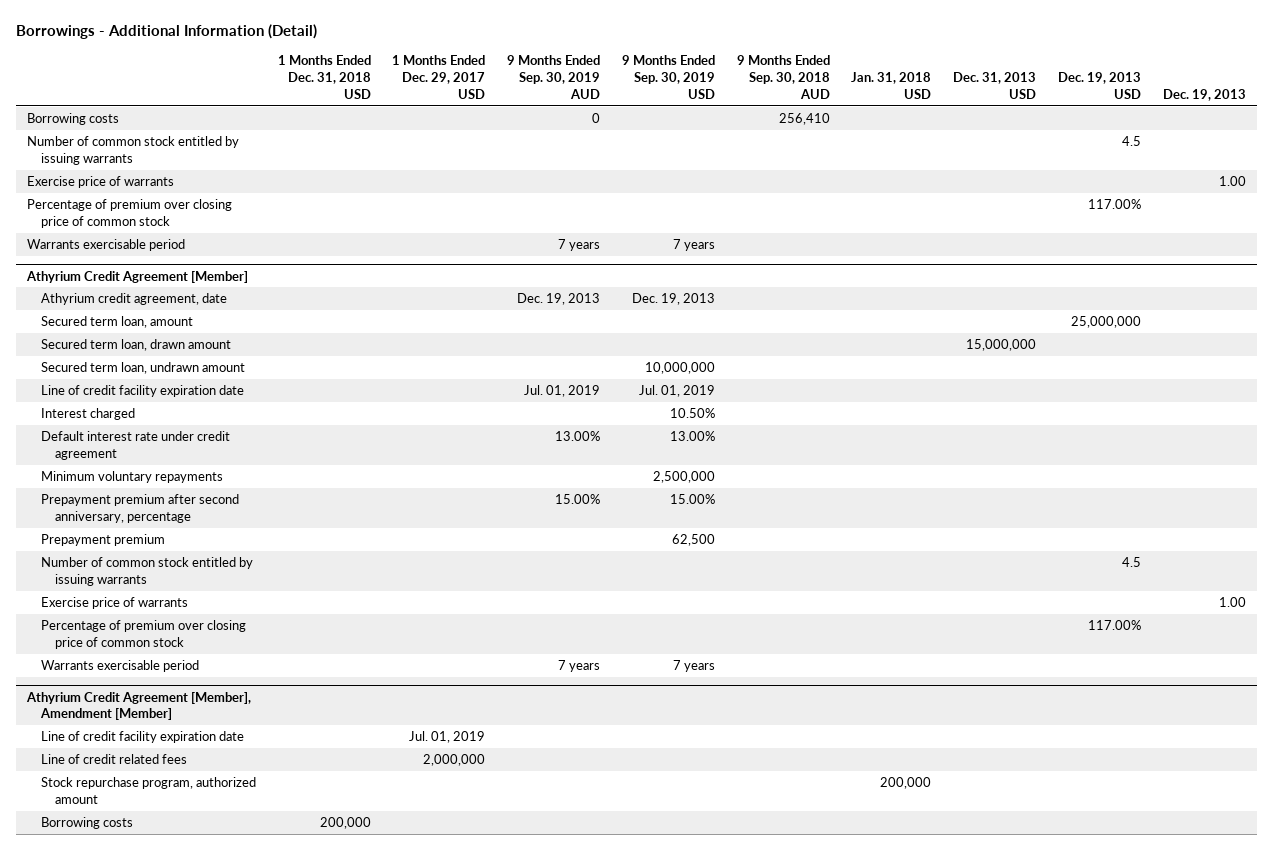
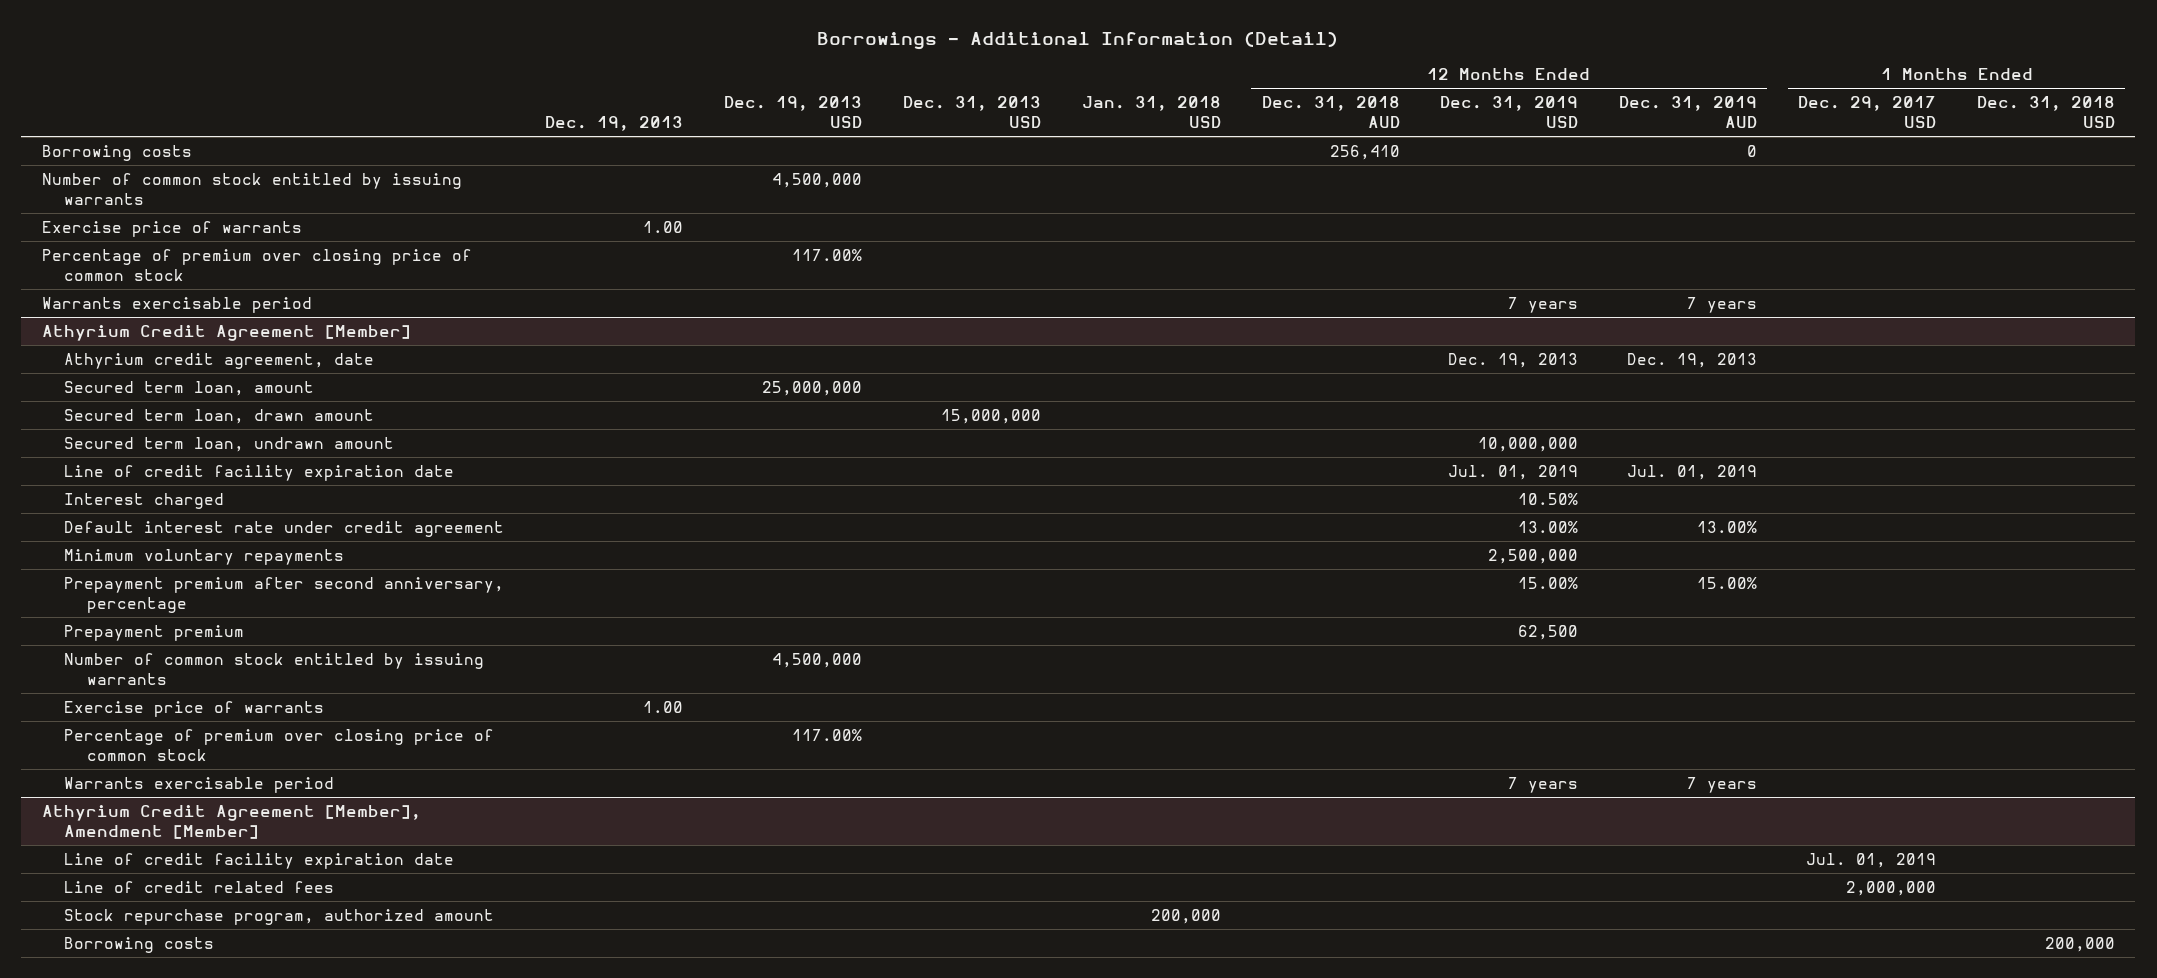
- | 1 Months Ended Dec. 31, 2018 USD | 1 Months Ended Dec. 29, 2017 USD | 9 Months Ended Sep. 30, 2019 AUD | 9 Months Ended Sep. 30, 2019 USD | 9 Months Ended Sep. 30, 2018 AUD | Jan. 31, 2018 USD | Dec. 31, 2013 USD | Dec. 19, 2013 USD | Dec. 19, 2013
+ | Dec. 19, 2013 | Dec. 19, 2013 USD | Dec. 31, 2013 USD | Jan. 31, 2018 USD | 12 Months Ended Dec. 31, 2018 AUD | 12 Months Ended Dec. 31, 2019 USD | 12 Months Ended Dec. 31, 2019 AUD | 1 Months Ended Dec. 29, 2017 USD | 1 Months Ended Dec. 31, 2018 USD
- Number of common stock entitled by issuing warrants | | | | | | | | 4.5 |
+ Number of common stock entitled by issuing warrants | | 4,500,000 | | | | | | |
@ Athyrium Credit Agreement [Member]
- Number of common stock entitled by issuing warrants | | | | | | | | 4.5 |
+ Number of common stock entitled by issuing warrants | | 4,500,000 | | | | | | |

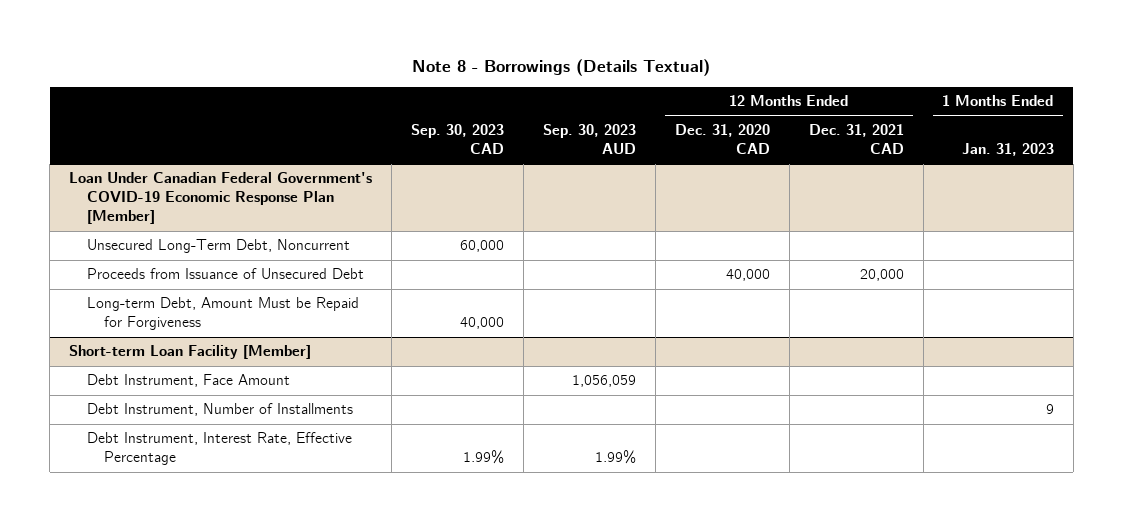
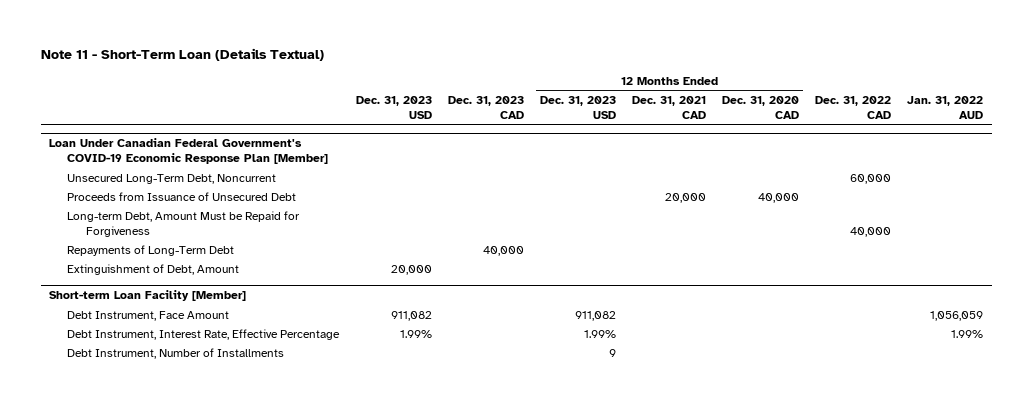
- Note 8 - Borrowings (Details Textual)
+ Note 11 - Short-Term Loan (Details Textual)
- | Sep. 30, 2023 CAD | Sep. 30, 2023 AUD | 12 Months Ended Dec. 31, 2020 CAD | 12 Months Ended Dec. 31, 2021 CAD | 1 Months Ended Jan. 31, 2023
+ | Dec. 31, 2023 USD | Dec. 31, 2023 CAD | 12 Months Ended Dec. 31, 2023 USD | 12 Months Ended Dec. 31, 2021 CAD | 12 Months Ended Dec. 31, 2020 CAD | Dec. 31, 2022 CAD | Jan. 31, 2022 AUD
@ Loan Under Canadian Federal Government's COVID-19 Economic Response Plan [Member]
+ Repayments of Long-Term Debt | | 40,000 | | | | |
+ Extinguishment of Debt, Amount | 20,000 | | | | | |
@ Short-term Loan Facility [Member]
moved down: Debt Instrument, Number of Installments | | | 9 | | | |

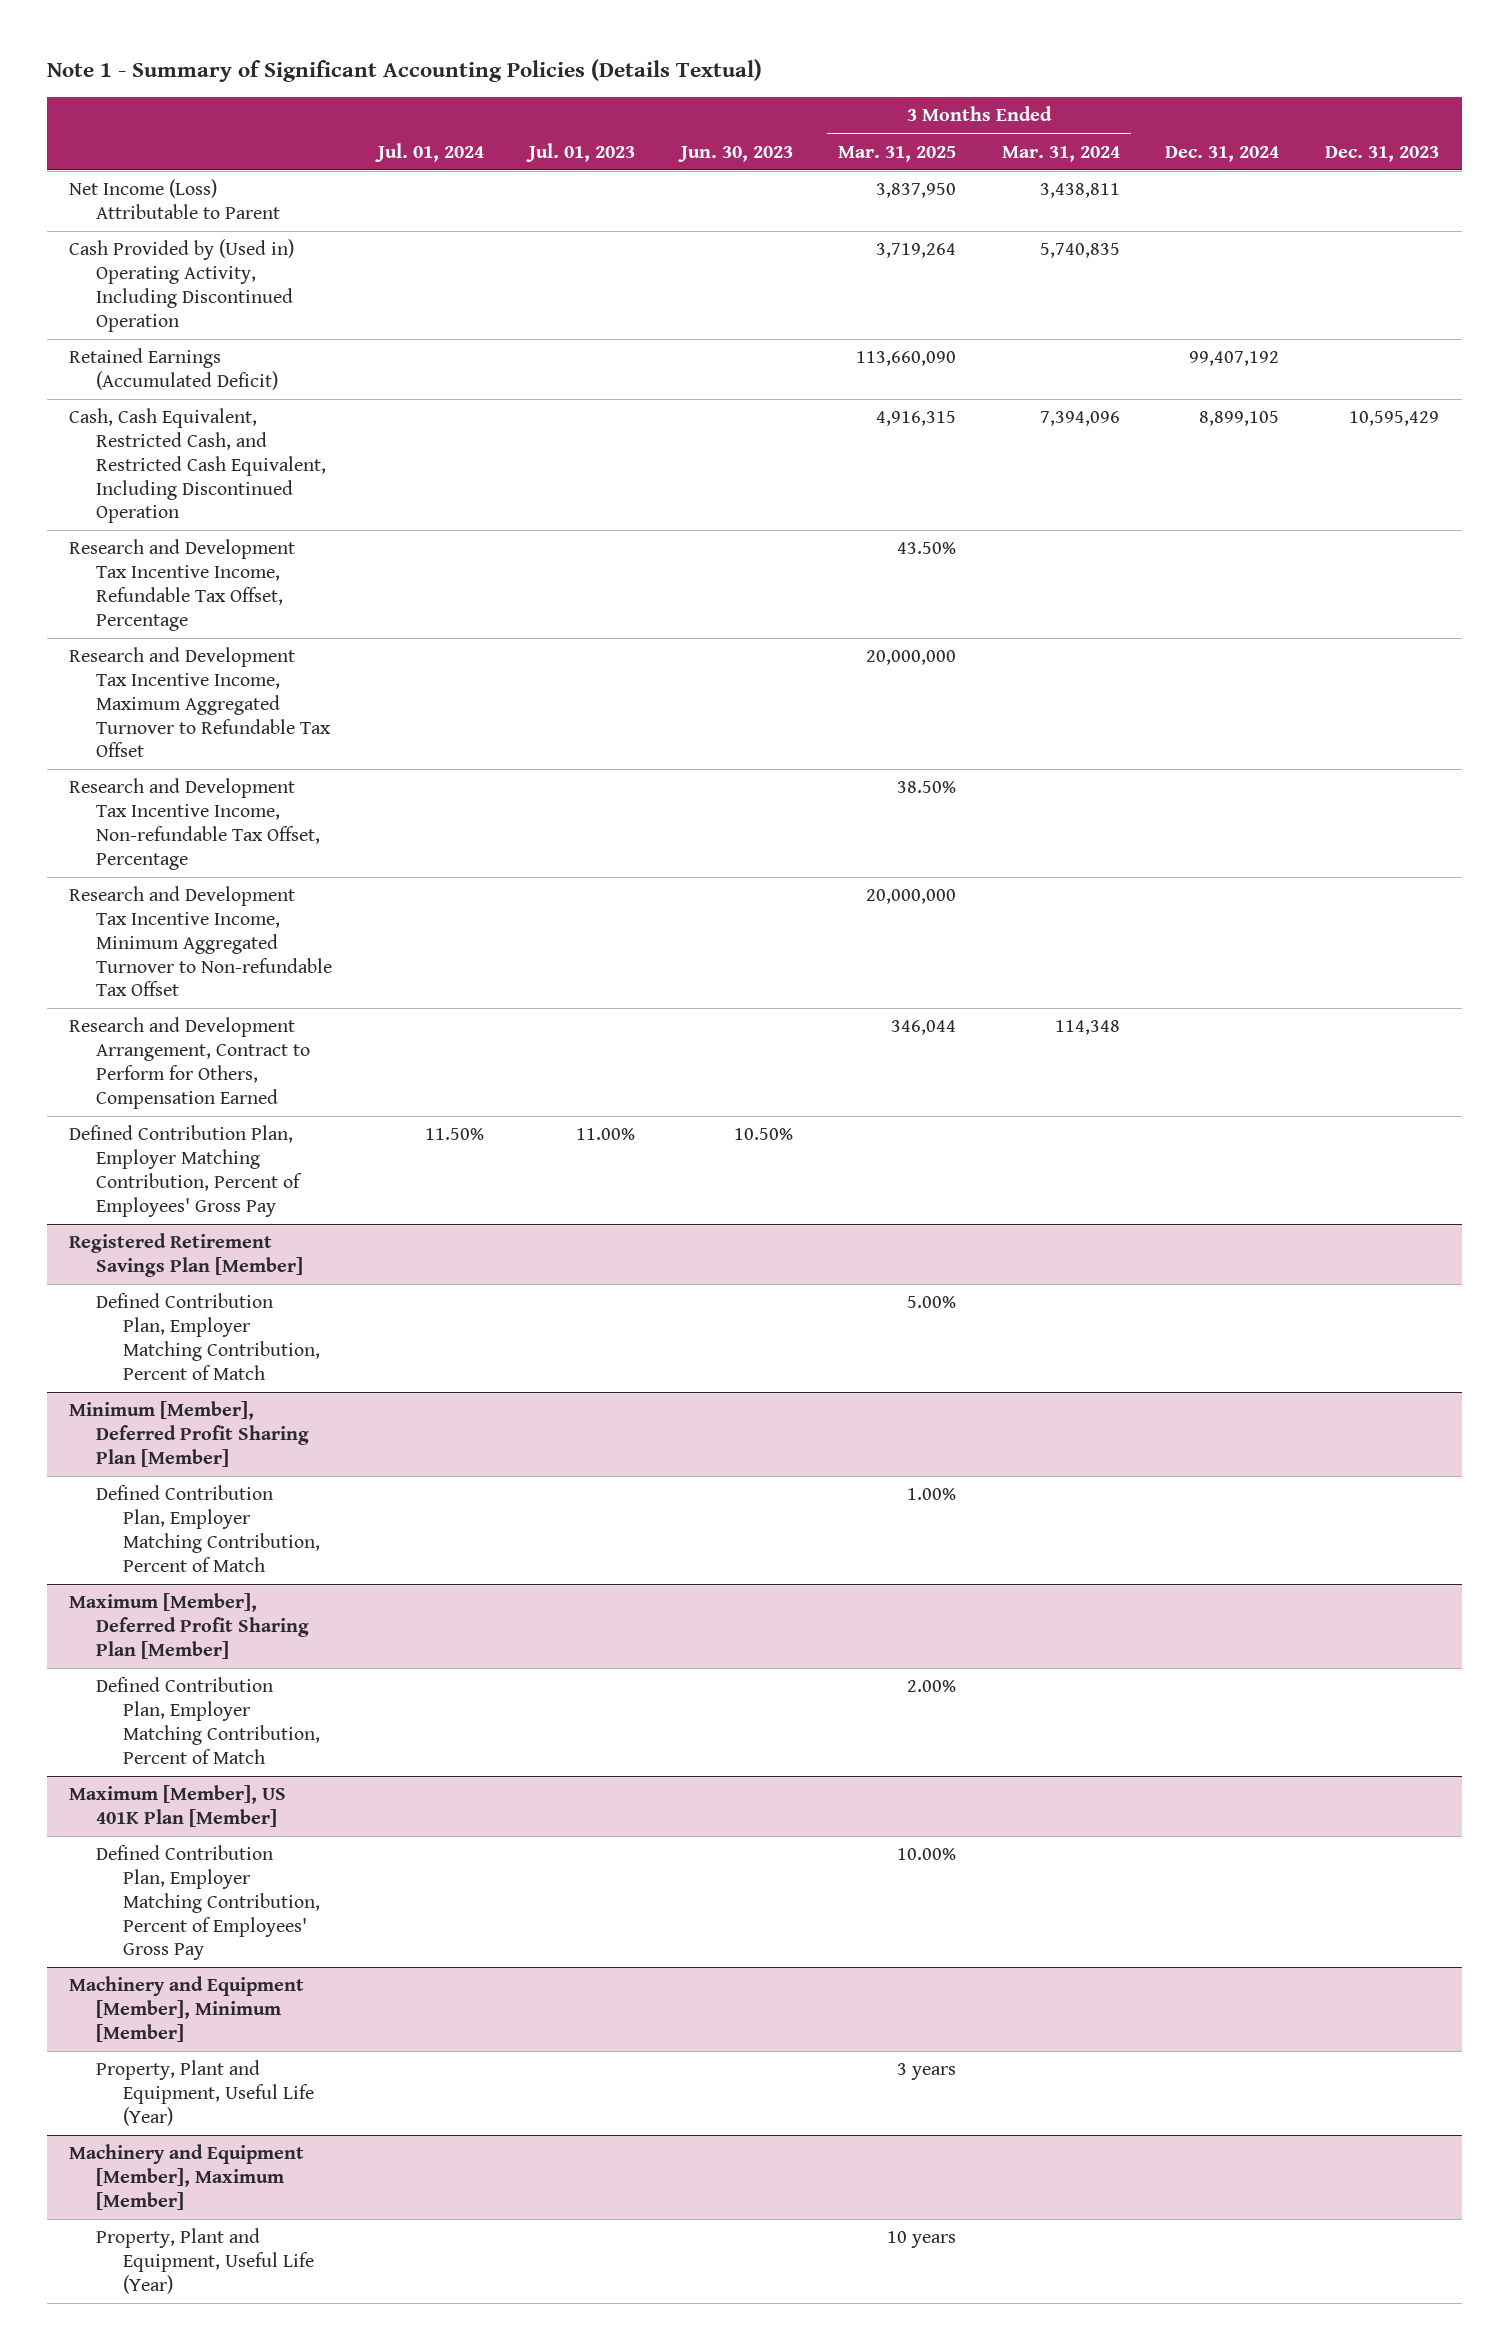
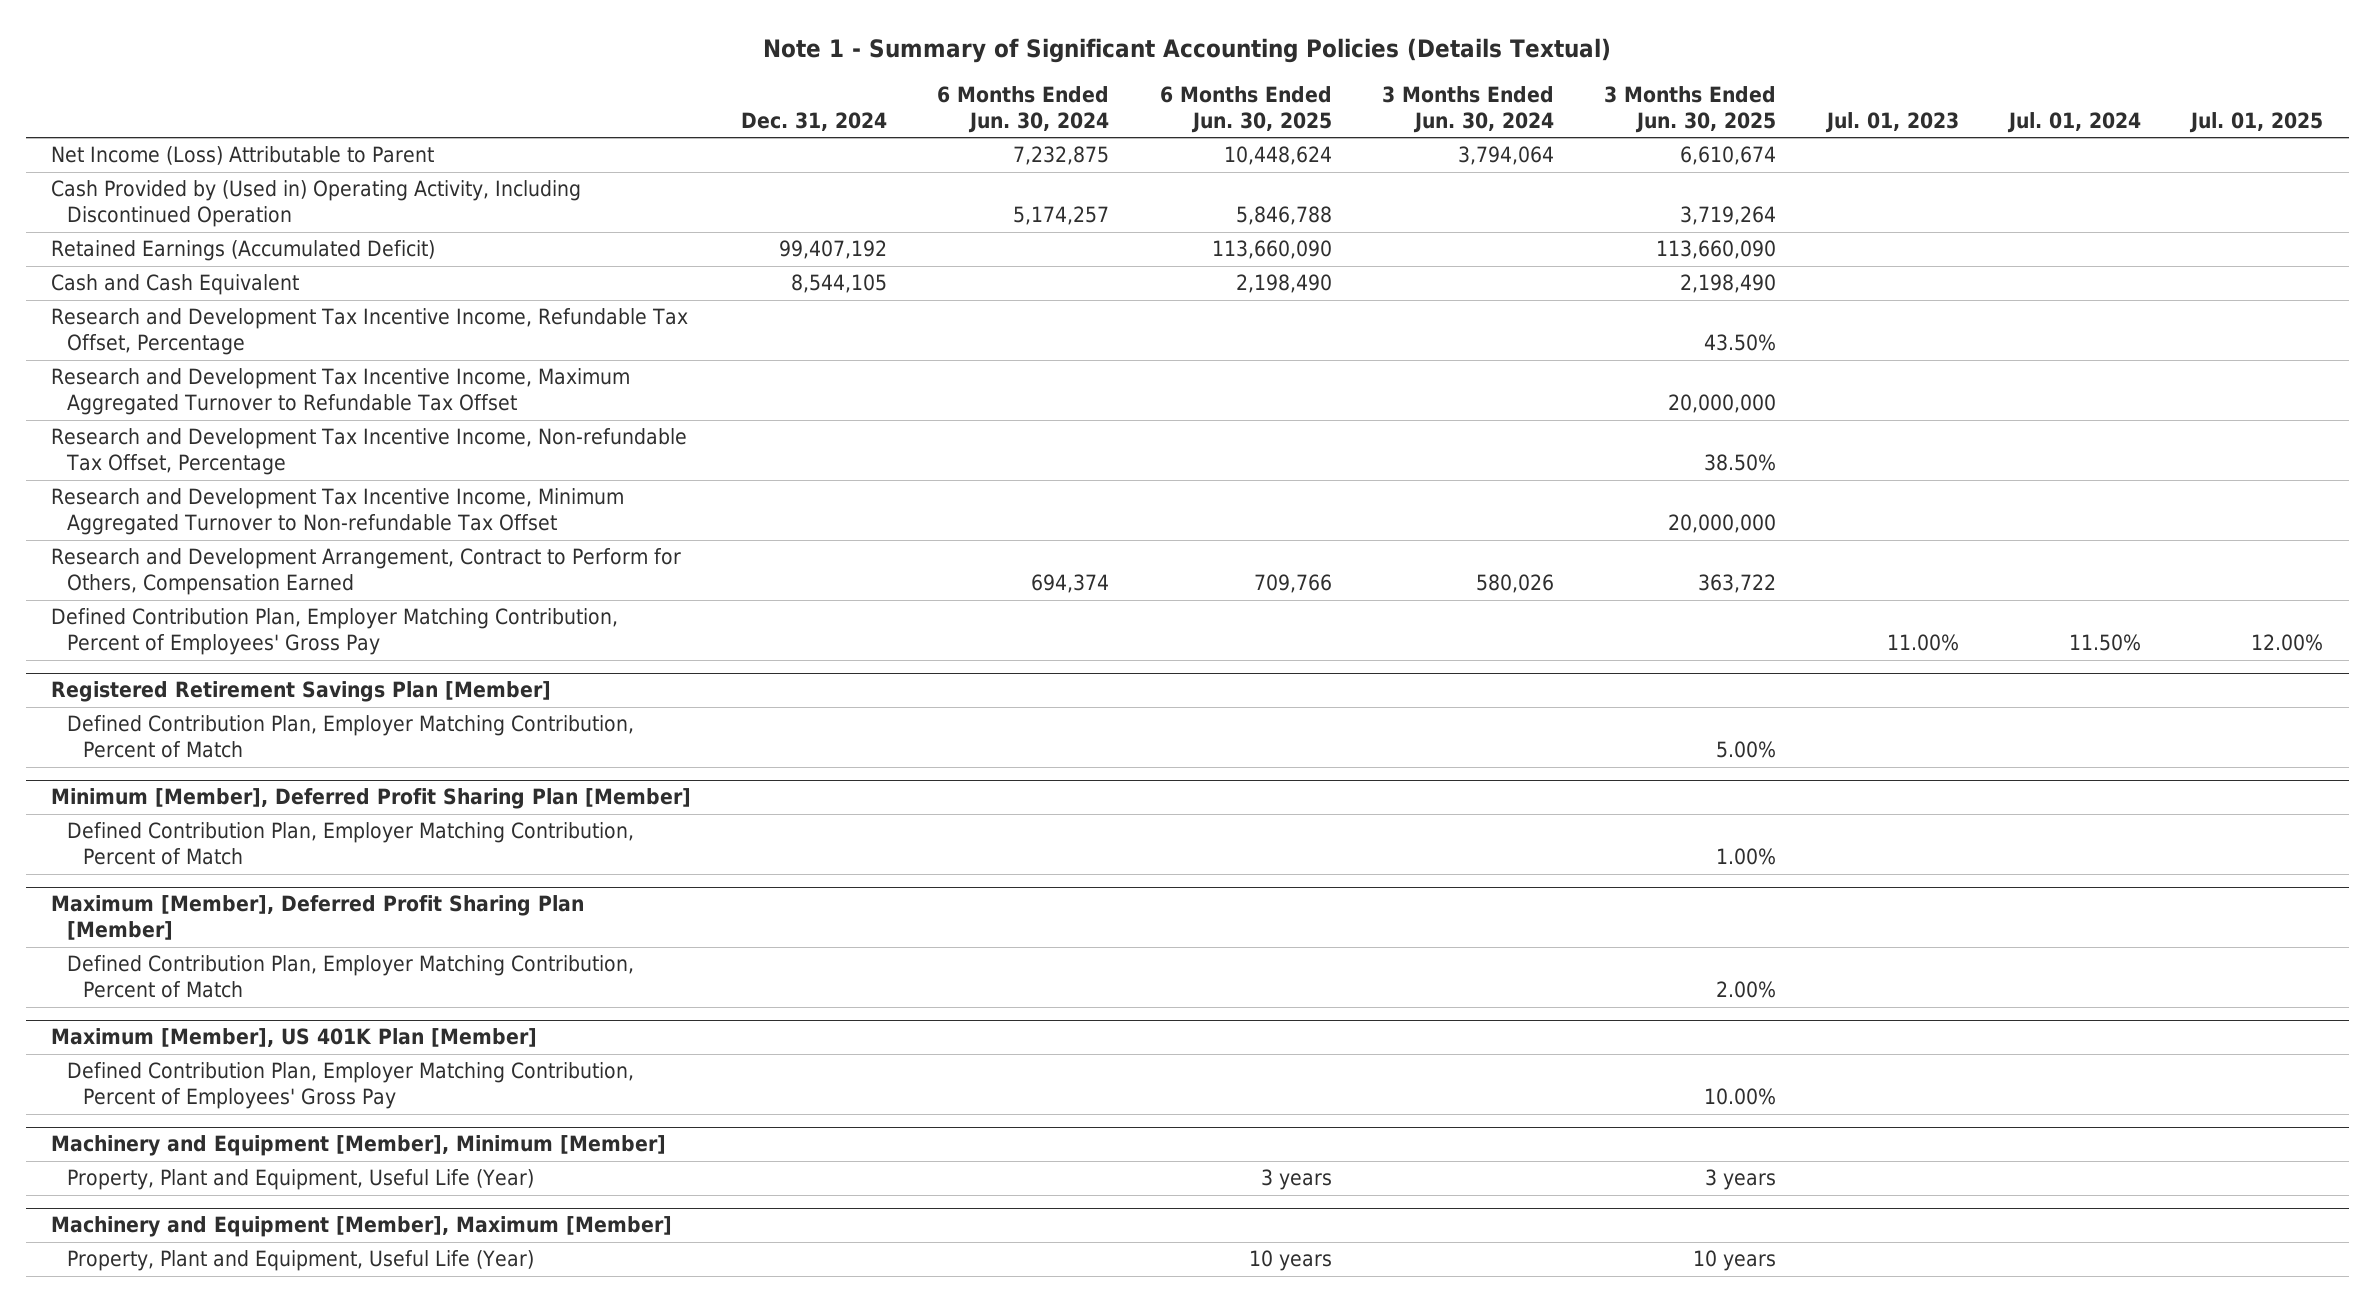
- | Jul. 01, 2024 | Jul. 01, 2023 | Jun. 30, 2023 | 3 Months Ended Mar. 31, 2025 | 3 Months Ended Mar. 31, 2024 | Dec. 31, 2024 | Dec. 31, 2023
+ | Dec. 31, 2024 | 6 Months Ended Jun. 30, 2024 | 6 Months Ended Jun. 30, 2025 | 3 Months Ended Jun. 30, 2024 | 3 Months Ended Jun. 30, 2025 | Jul. 01, 2023 | Jul. 01, 2024 | Jul. 01, 2025
- Cash, Cash Equivalent, Restricted Cash, and Restricted Cash Equivalent, Including Discontinued Operation | | | | 4,916,315 | 7,394,096 | 8,899,105 | 10,595,429
+ Cash and Cash Equivalent | 8,544,105 | | 2,198,490 | | 2,198,490 | | |

